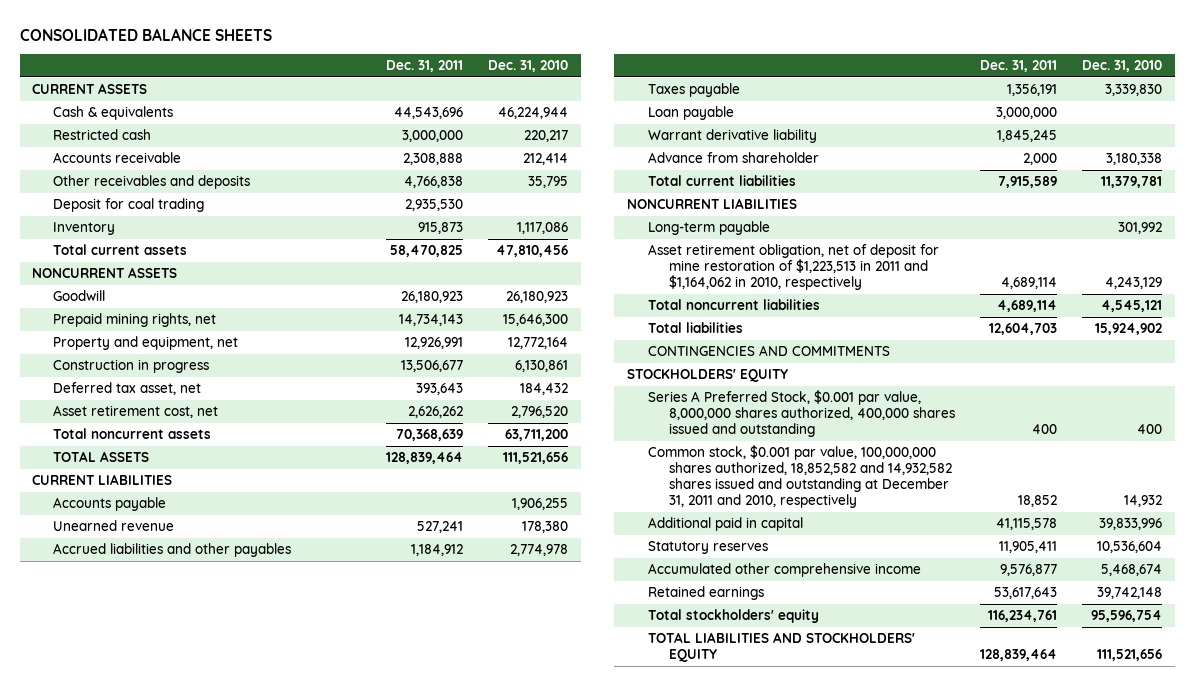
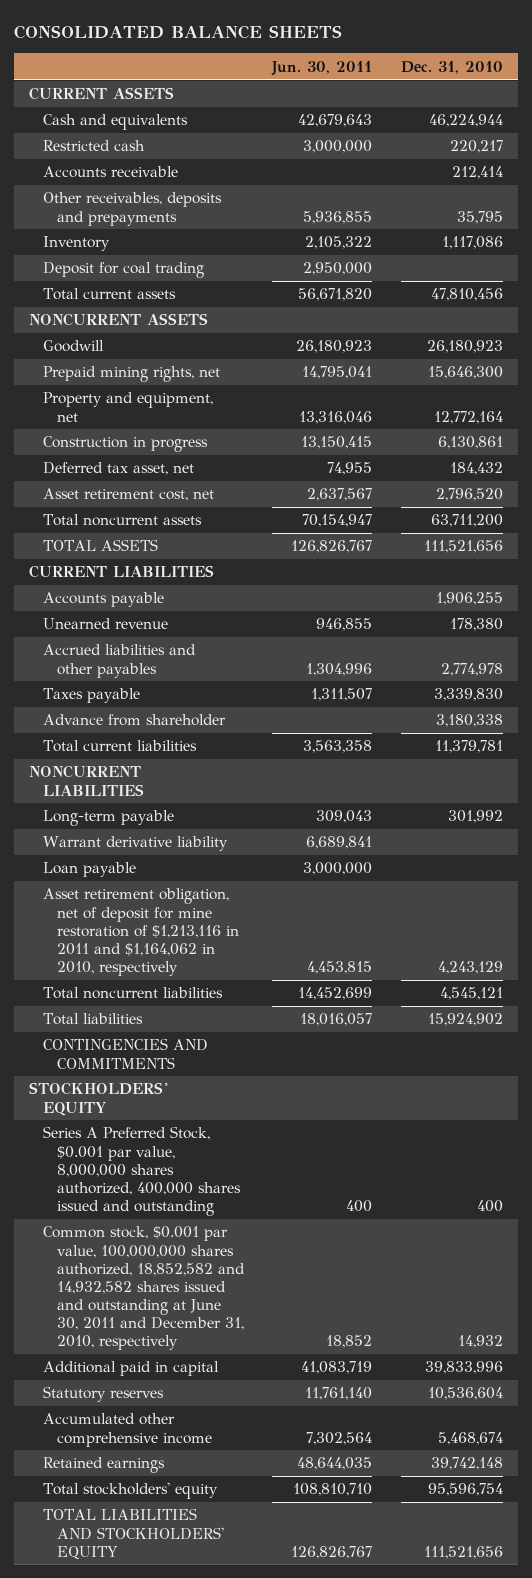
- | Dec. 31, 2011 | Dec. 31, 2010
+ | Jun. 30, 2011 | Dec. 31, 2010
- Cash & equivalents | 44,543,696 | 46,224,944
+ Cash and equivalents | 42,679,643 | 46,224,944
- Other receivables and deposits | 4,766,838 | 35,795
+ Other receivables, deposits and prepayments | 5,936,855 | 35,795
moved down: Deposit for coal trading | 2,950,000 |
- Asset retirement obligation, net of deposit for mine restoration of $1,223,513 in 2011 and $1,164,062 in 2010, respectively | 4,689,114 | 4,243,129
moved down: Warrant derivative liability | 6,689,841 |
moved down: Loan payable | 3,000,000 |
+ Asset retirement obligation, net of deposit for mine restoration of $1,213,116 in 2011 and $1,164,062 in 2010, respectively | 4,453,815 | 4,243,129
- Common stock, $0.001 par value, 100,000,000 shares authorized, 18,852,582 and 14,932,582 shares issued and outstanding at December 31, 2011 and 2010, respectively | 18,852 | 14,932
+ Common stock, $0.001 par value, 100,000,000 shares authorized, 18,852,582 and 14,932,582 shares issued and outstanding at June 30, 2011 and December 31, 2010, respectively | 18,852 | 14,932

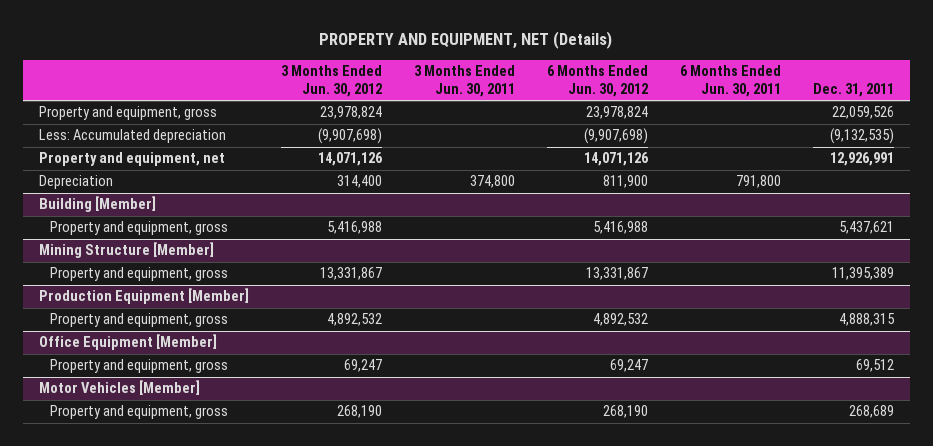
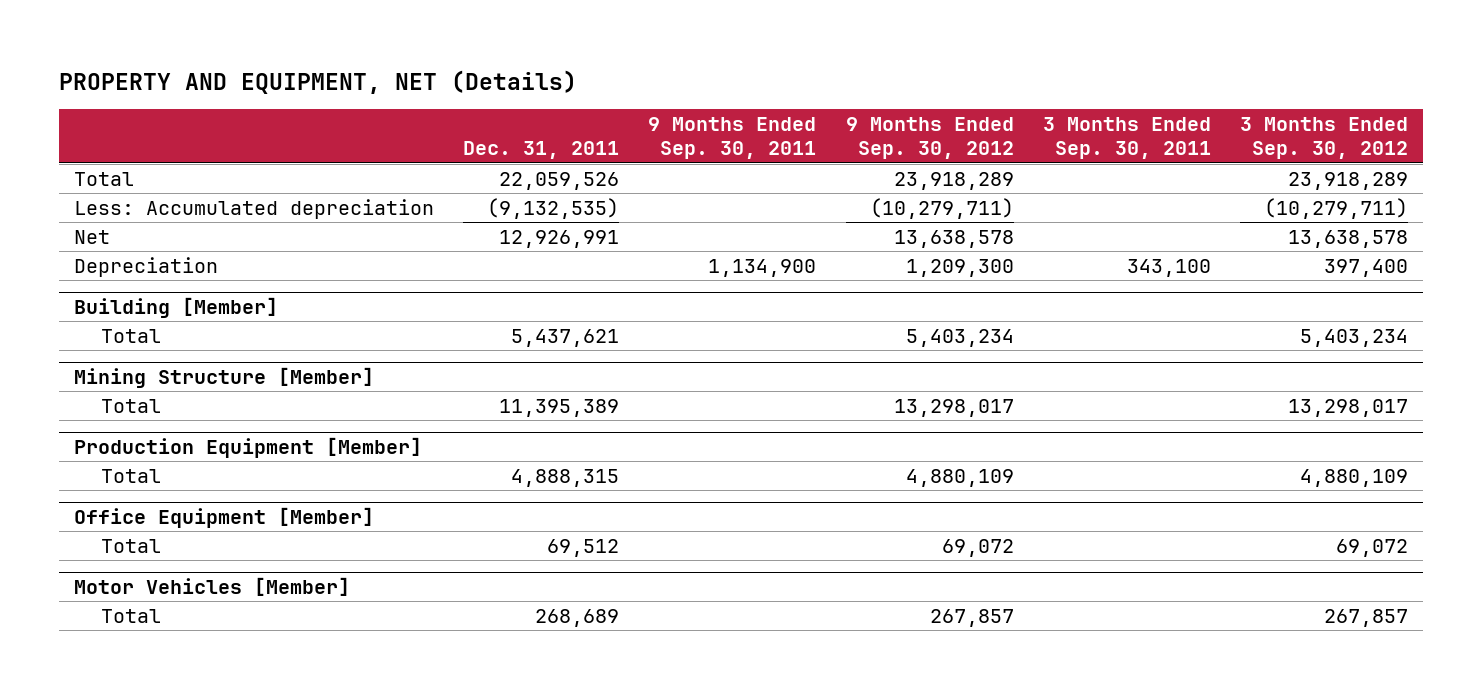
- | 3 Months Ended Jun. 30, 2012 | 3 Months Ended Jun. 30, 2011 | 6 Months Ended Jun. 30, 2012 | 6 Months Ended Jun. 30, 2011 | Dec. 31, 2011
+ | Dec. 31, 2011 | 9 Months Ended Sep. 30, 2011 | 9 Months Ended Sep. 30, 2012 | 3 Months Ended Sep. 30, 2011 | 3 Months Ended Sep. 30, 2012
- Property and equipment, gross | 23,978,824 | | 23,978,824 | | 22,059,526
+ Total | 22,059,526 | | 23,918,289 | | 23,918,289
- Property and equipment, net | 14,071,126 | | 14,071,126 | | 12,926,991
+ Net | 12,926,991 | | 13,638,578 | | 13,638,578
@ Building [Member]
- Property and equipment, gross | 5,416,988 | | 5,416,988 | | 5,437,621
+ Total | 5,437,621 | | 5,403,234 | | 5,403,234
@ Mining Structure [Member]
- Property and equipment, gross | 13,331,867 | | 13,331,867 | | 11,395,389
+ Total | 11,395,389 | | 13,298,017 | | 13,298,017
@ Production Equipment [Member]
- Property and equipment, gross | 4,892,532 | | 4,892,532 | | 4,888,315
+ Total | 4,888,315 | | 4,880,109 | | 4,880,109
@ Office Equipment [Member]
- Property and equipment, gross | 69,247 | | 69,247 | | 69,512
+ Total | 69,512 | | 69,072 | | 69,072
@ Motor Vehicles [Member]
- Property and equipment, gross | 268,190 | | 268,190 | | 268,689
+ Total | 268,689 | | 267,857 | | 267,857

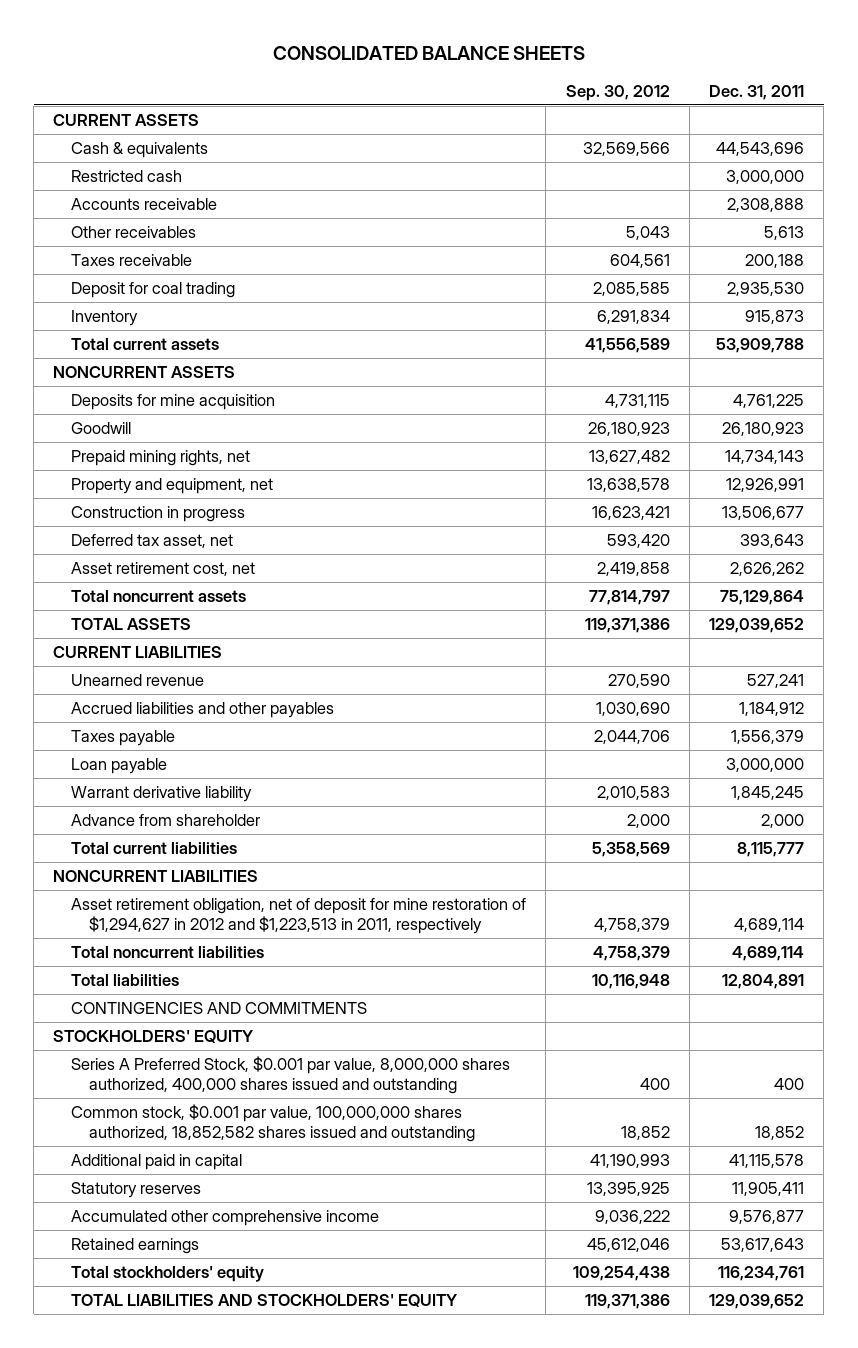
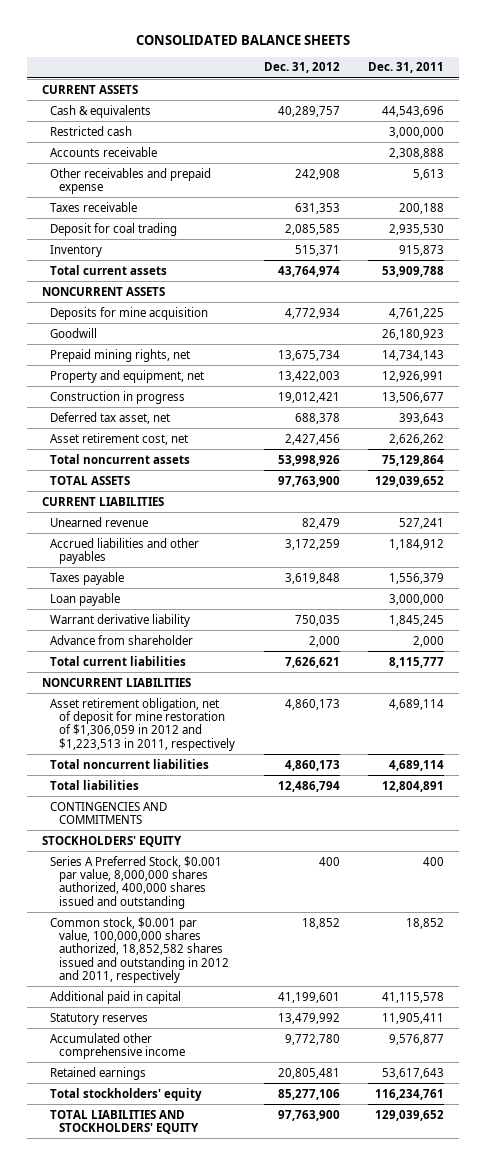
- | Sep. 30, 2012 | Dec. 31, 2011
+ | Dec. 31, 2012 | Dec. 31, 2011
- Other receivables | 5,043 | 5,613
+ Other receivables and prepaid expense | 242,908 | 5,613
- Asset retirement obligation, net of deposit for mine restoration of $1,294,627 in 2012 and $1,223,513 in 2011, respectively | 4,758,379 | 4,689,114
+ Asset retirement obligation, net of deposit for mine restoration of $1,306,059 in 2012 and $1,223,513 in 2011, respectively | 4,860,173 | 4,689,114
- Common stock, $0.001 par value, 100,000,000 shares authorized, 18,852,582 shares issued and outstanding | 18,852 | 18,852
+ Common stock, $0.001 par value, 100,000,000 shares authorized, 18,852,582 shares issued and outstanding in 2012 and 2011, respectively | 18,852 | 18,852

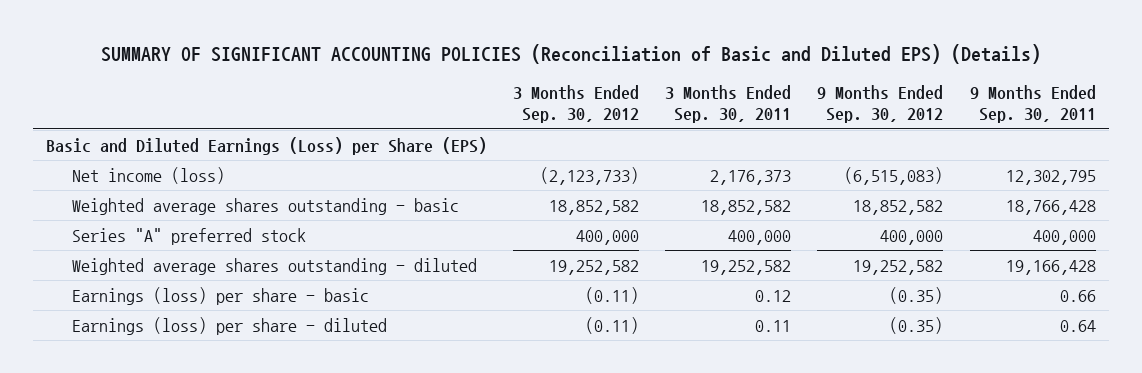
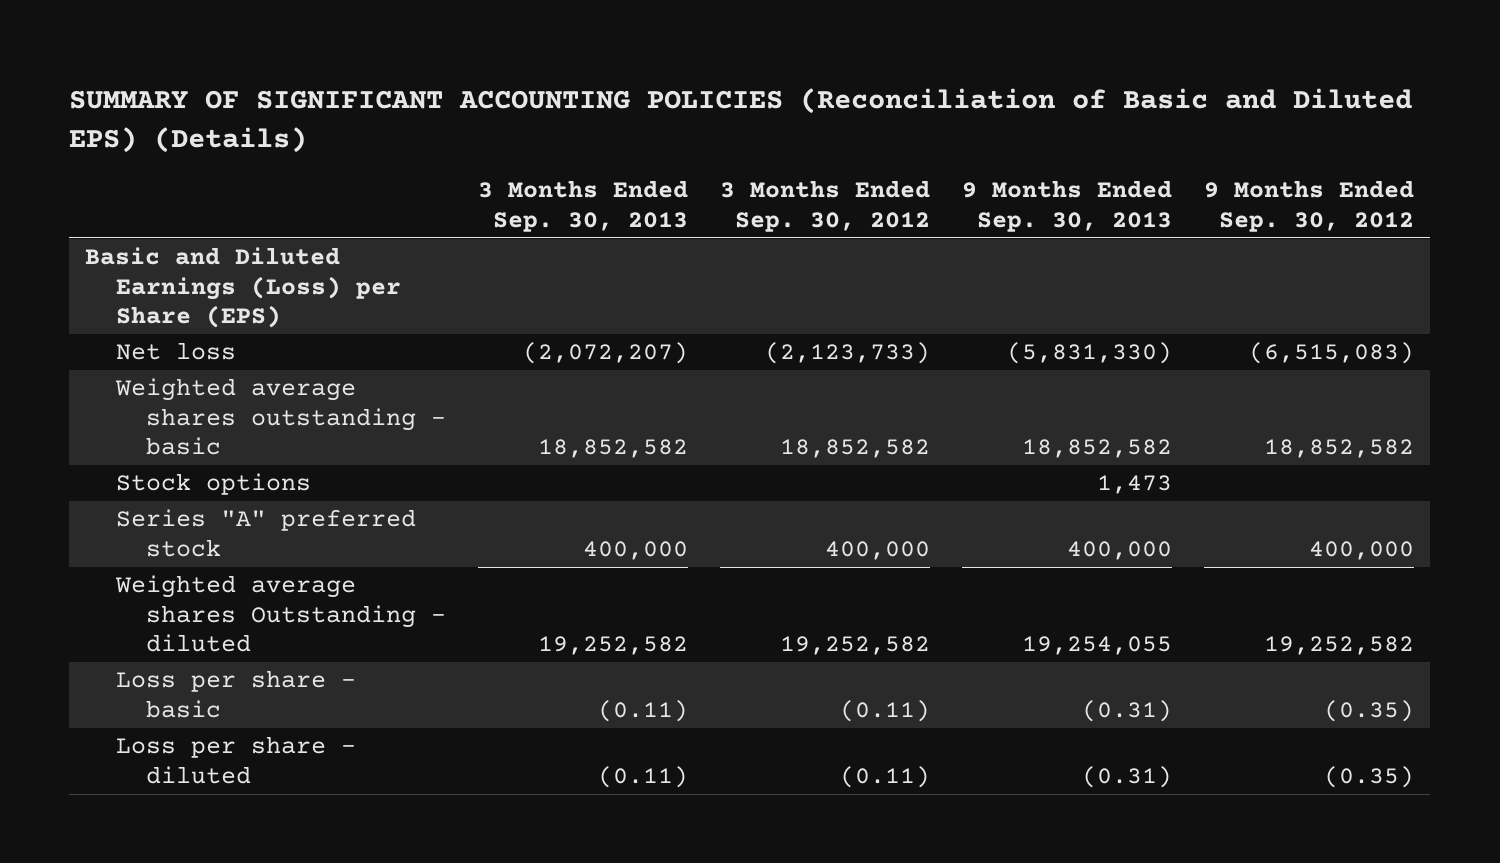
- | 3 Months Ended Sep. 30, 2012 | 3 Months Ended Sep. 30, 2011 | 9 Months Ended Sep. 30, 2012 | 9 Months Ended Sep. 30, 2011
+ | 3 Months Ended Sep. 30, 2013 | 3 Months Ended Sep. 30, 2012 | 9 Months Ended Sep. 30, 2013 | 9 Months Ended Sep. 30, 2012
- Net income (loss) | (2,123,733) | 2,176,373 | (6,515,083) | 12,302,795
+ Net loss | (2,072,207) | (2,123,733) | (5,831,330) | (6,515,083)
+ Stock options | | | 1,473 |
- Weighted average shares outstanding - diluted | 19,252,582 | 19,252,582 | 19,252,582 | 19,166,428
- Earnings (loss) per share - basic | (0.11) | 0.12 | (0.35) | 0.66
- Earnings (loss) per share - diluted | (0.11) | 0.11 | (0.35) | 0.64
+ Weighted average shares Outstanding - diluted | 19,252,582 | 19,252,582 | 19,254,055 | 19,252,582
+ Loss per share - basic | (0.11) | (0.11) | (0.31) | (0.35)
+ Loss per share - diluted | (0.11) | (0.11) | (0.31) | (0.35)

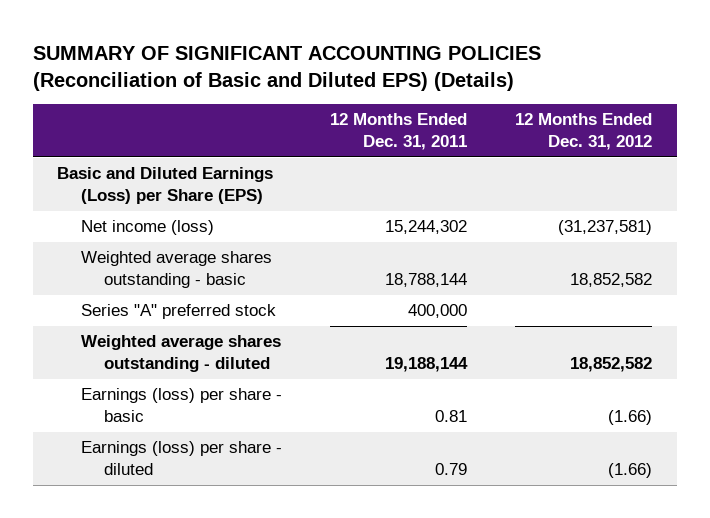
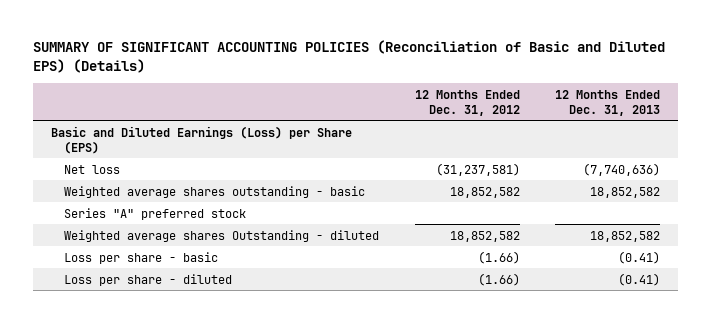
- | 12 Months Ended Dec. 31, 2011 | 12 Months Ended Dec. 31, 2012
+ | 12 Months Ended Dec. 31, 2012 | 12 Months Ended Dec. 31, 2013
- Net income (loss) | 15,244,302 | (31,237,581)
+ Net loss | (31,237,581) | (7,740,636)
- Weighted average shares outstanding - diluted | 19,188,144 | 18,852,582
- Earnings (loss) per share - basic | 0.81 | (1.66)
- Earnings (loss) per share - diluted | 0.79 | (1.66)
+ Weighted average shares Outstanding - diluted | 18,852,582 | 18,852,582
+ Loss per share - basic | (1.66) | (0.41)
+ Loss per share - diluted | (1.66) | (0.41)

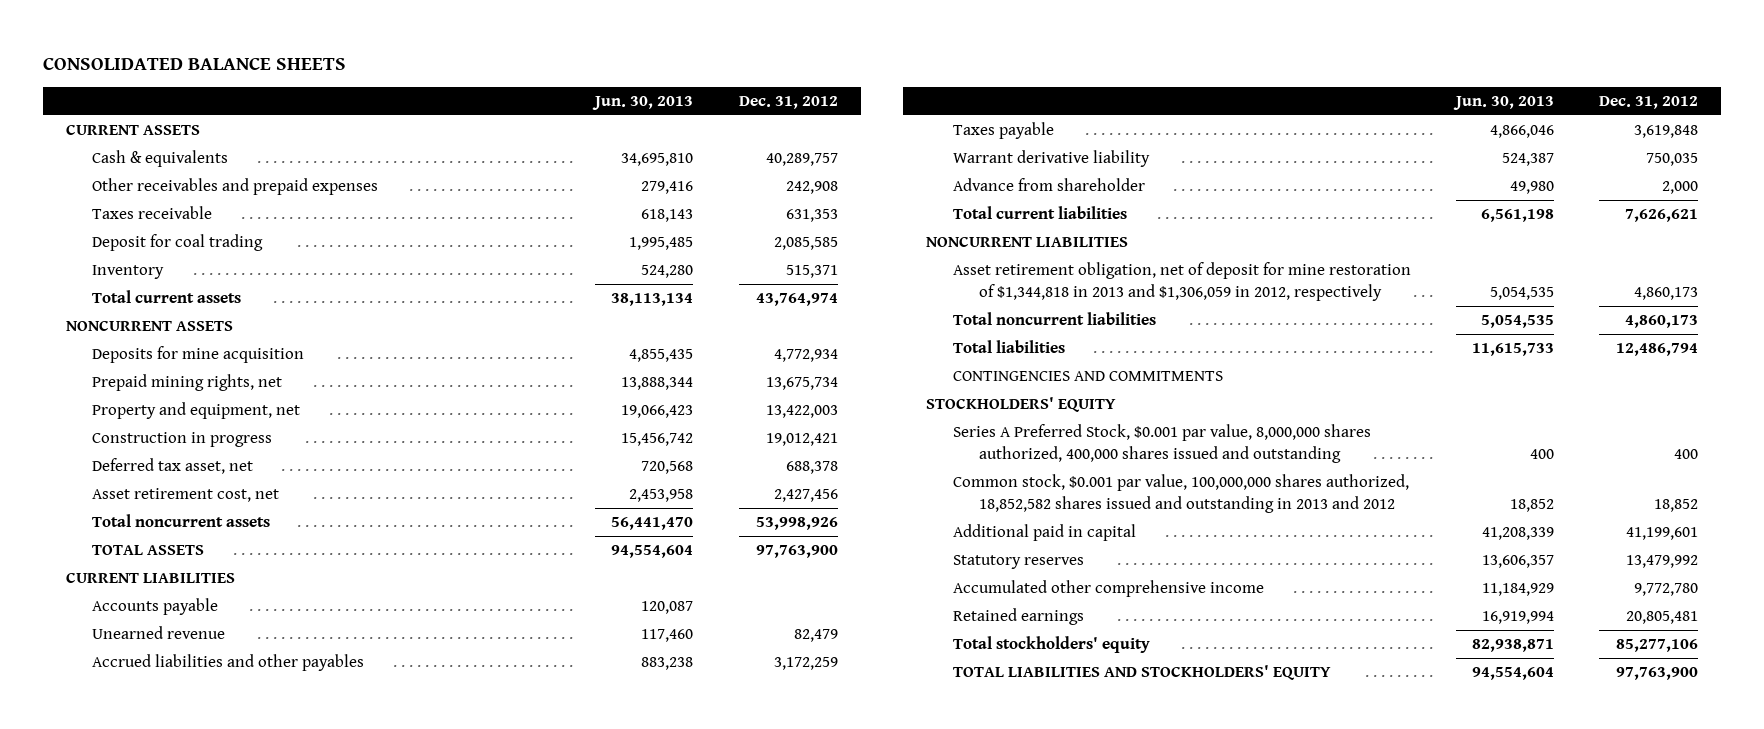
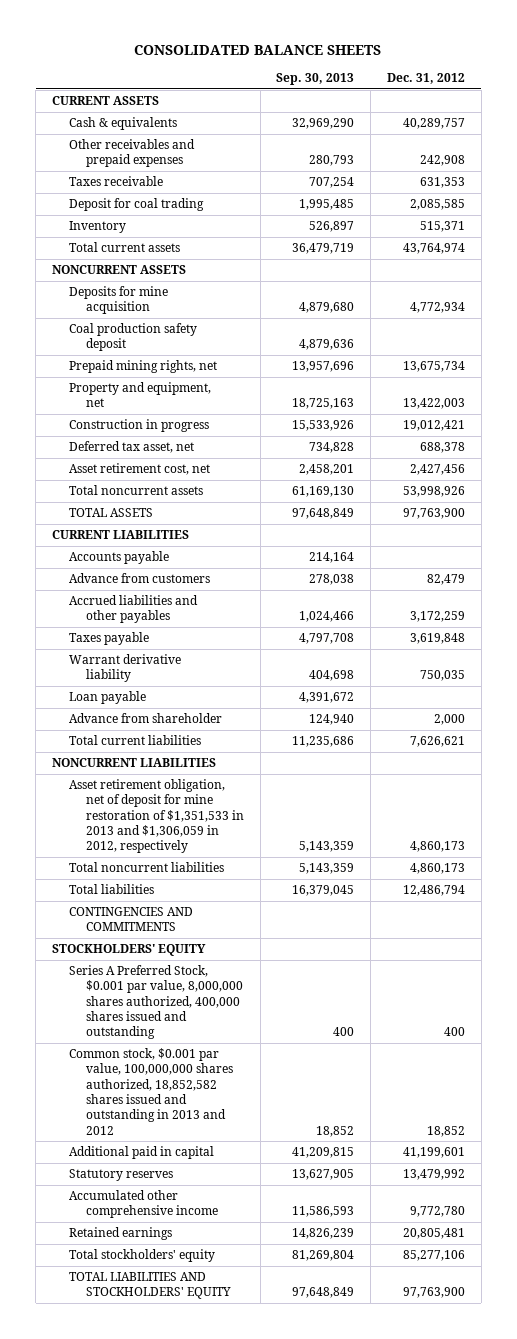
- | Jun. 30, 2013 | Dec. 31, 2012
+ | Sep. 30, 2013 | Dec. 31, 2012
+ Coal production safety deposit | 4,879,636 |
- Unearned revenue | 117,460 | 82,479
+ Advance from customers | 278,038 | 82,479
+ Loan payable | 4,391,672 |
- Asset retirement obligation, net of deposit for mine restoration of $1,344,818 in 2013 and $1,306,059 in 2012, respectively | 5,054,535 | 4,860,173
+ Asset retirement obligation, net of deposit for mine restoration of $1,351,533 in 2013 and $1,306,059 in 2012, respectively | 5,143,359 | 4,860,173

